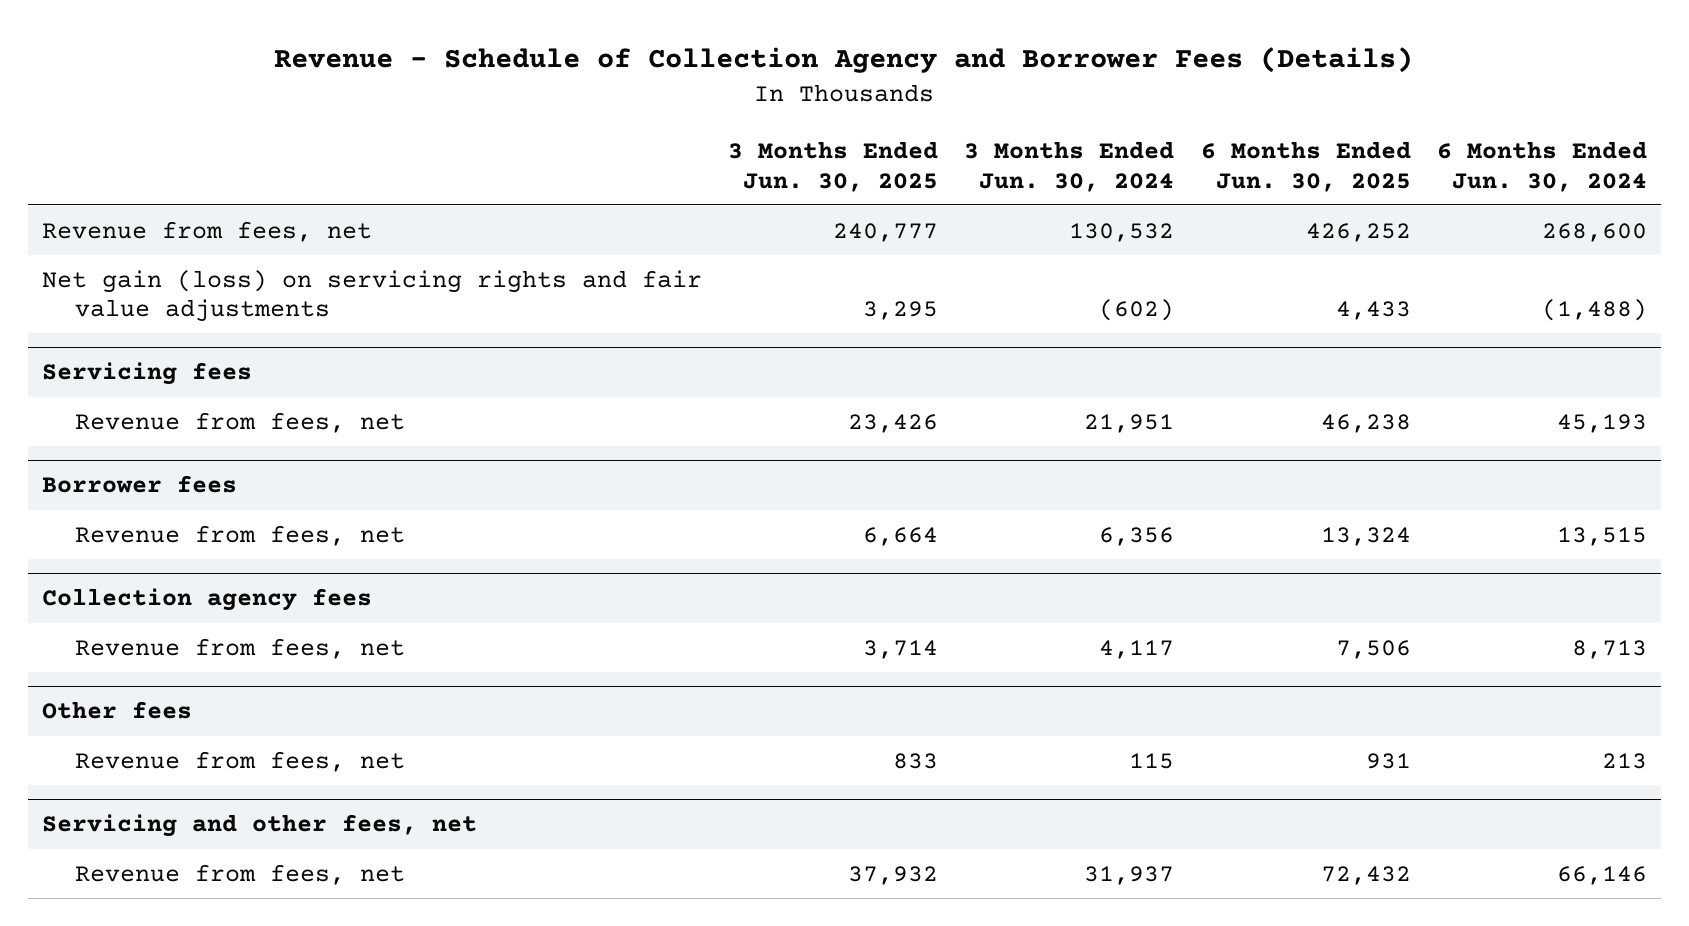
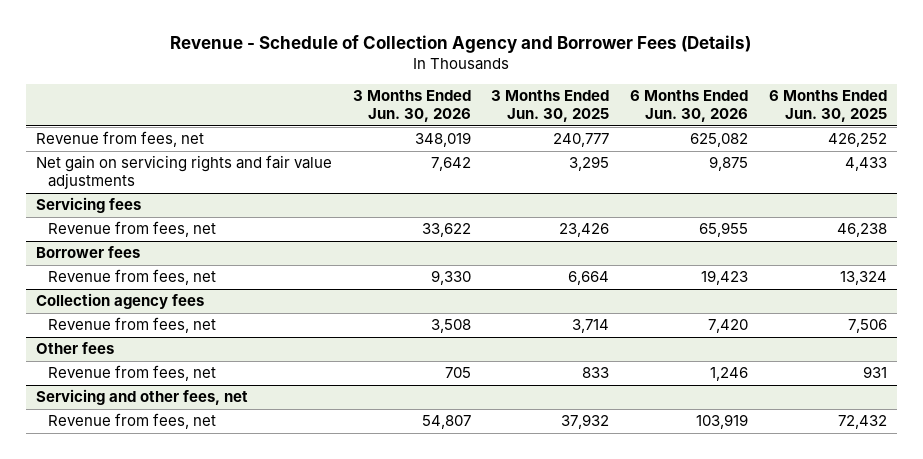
- | 3 Months Ended Jun. 30, 2025 | 3 Months Ended Jun. 30, 2024 | 6 Months Ended Jun. 30, 2025 | 6 Months Ended Jun. 30, 2024
+ | 3 Months Ended Jun. 30, 2026 | 3 Months Ended Jun. 30, 2025 | 6 Months Ended Jun. 30, 2026 | 6 Months Ended Jun. 30, 2025
- Net gain (loss) on servicing rights and fair value adjustments | 3,295 | (602) | 4,433 | (1,488)
+ Net gain on servicing rights and fair value adjustments | 7,642 | 3,295 | 9,875 | 4,433

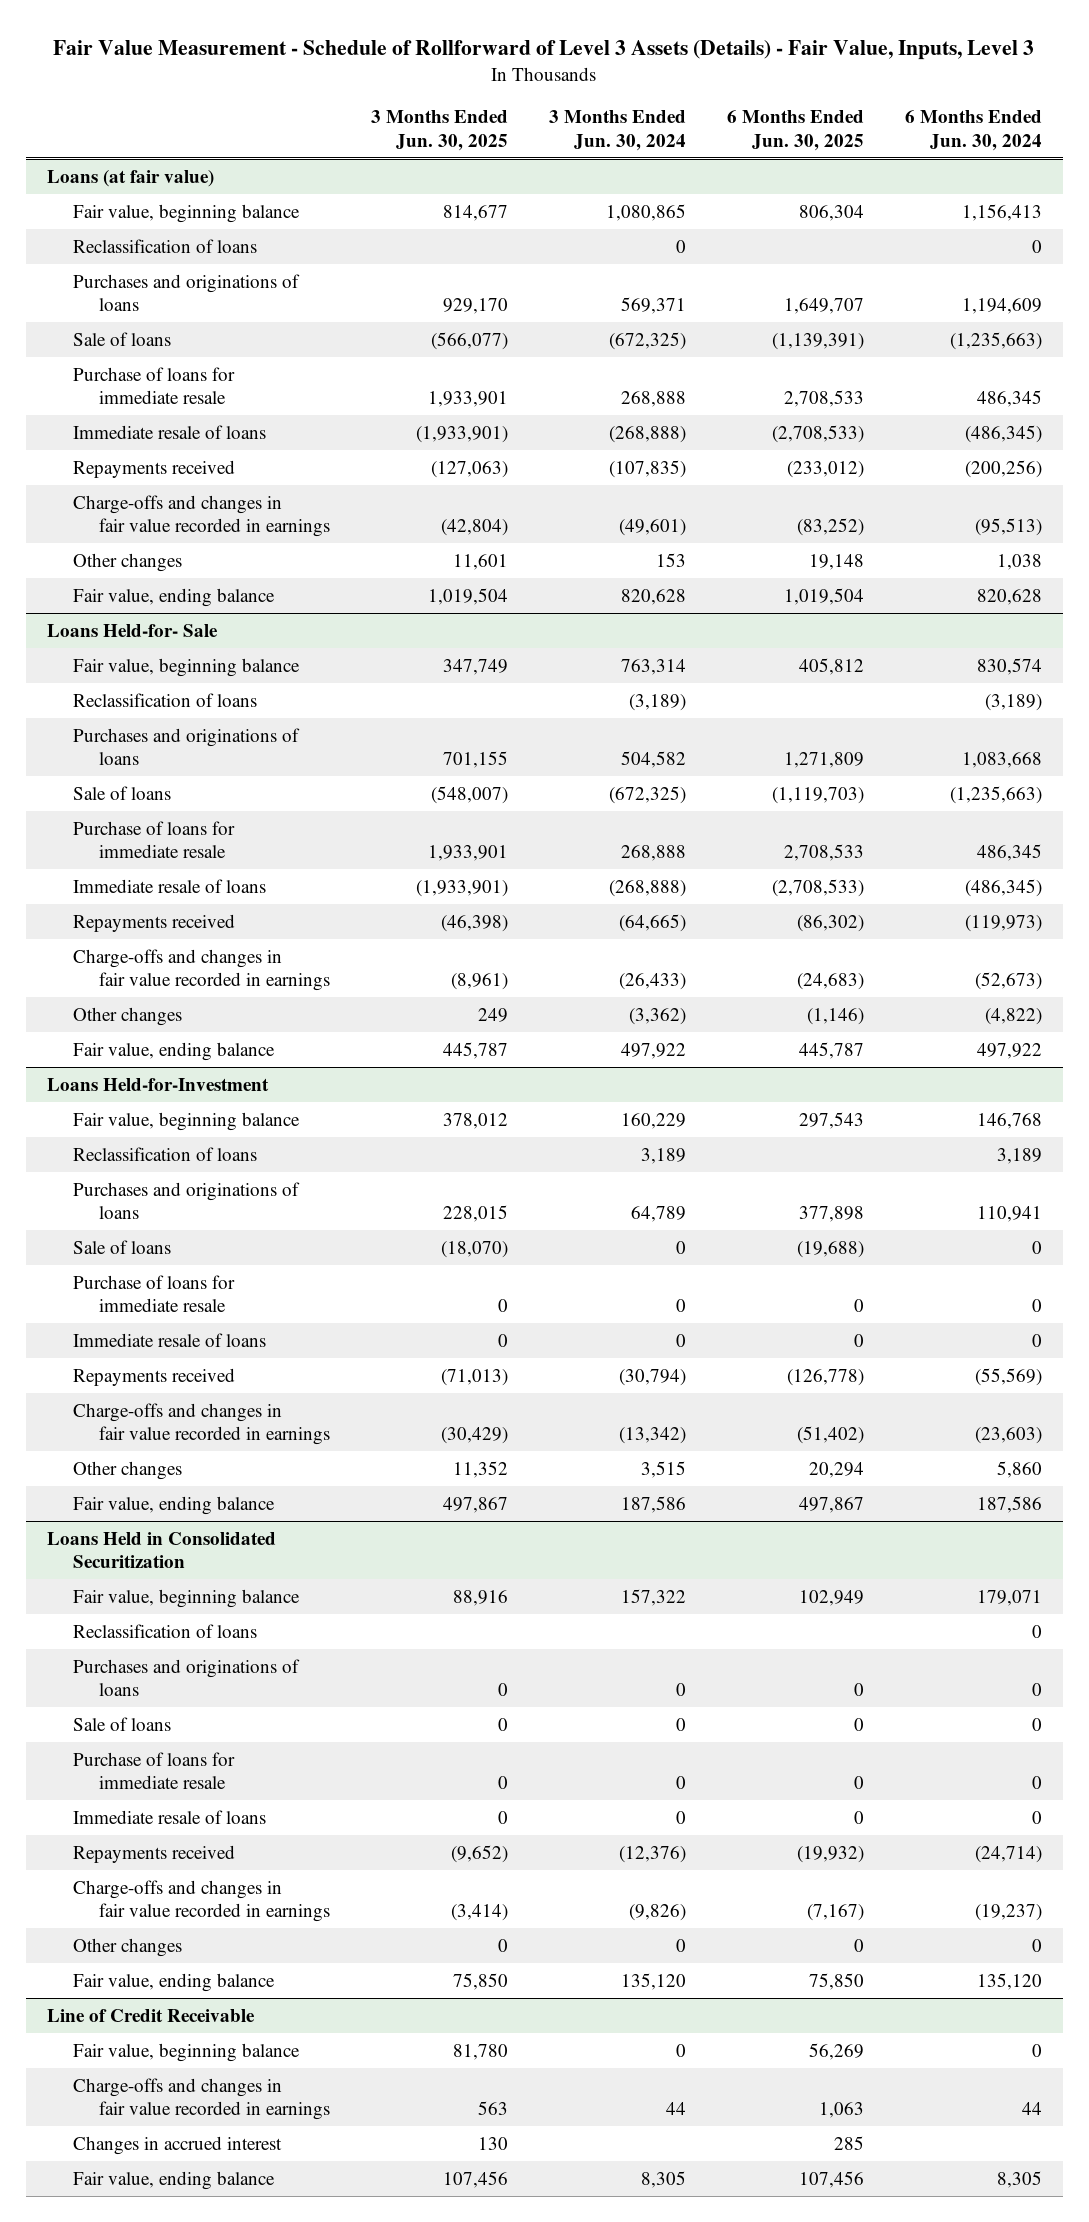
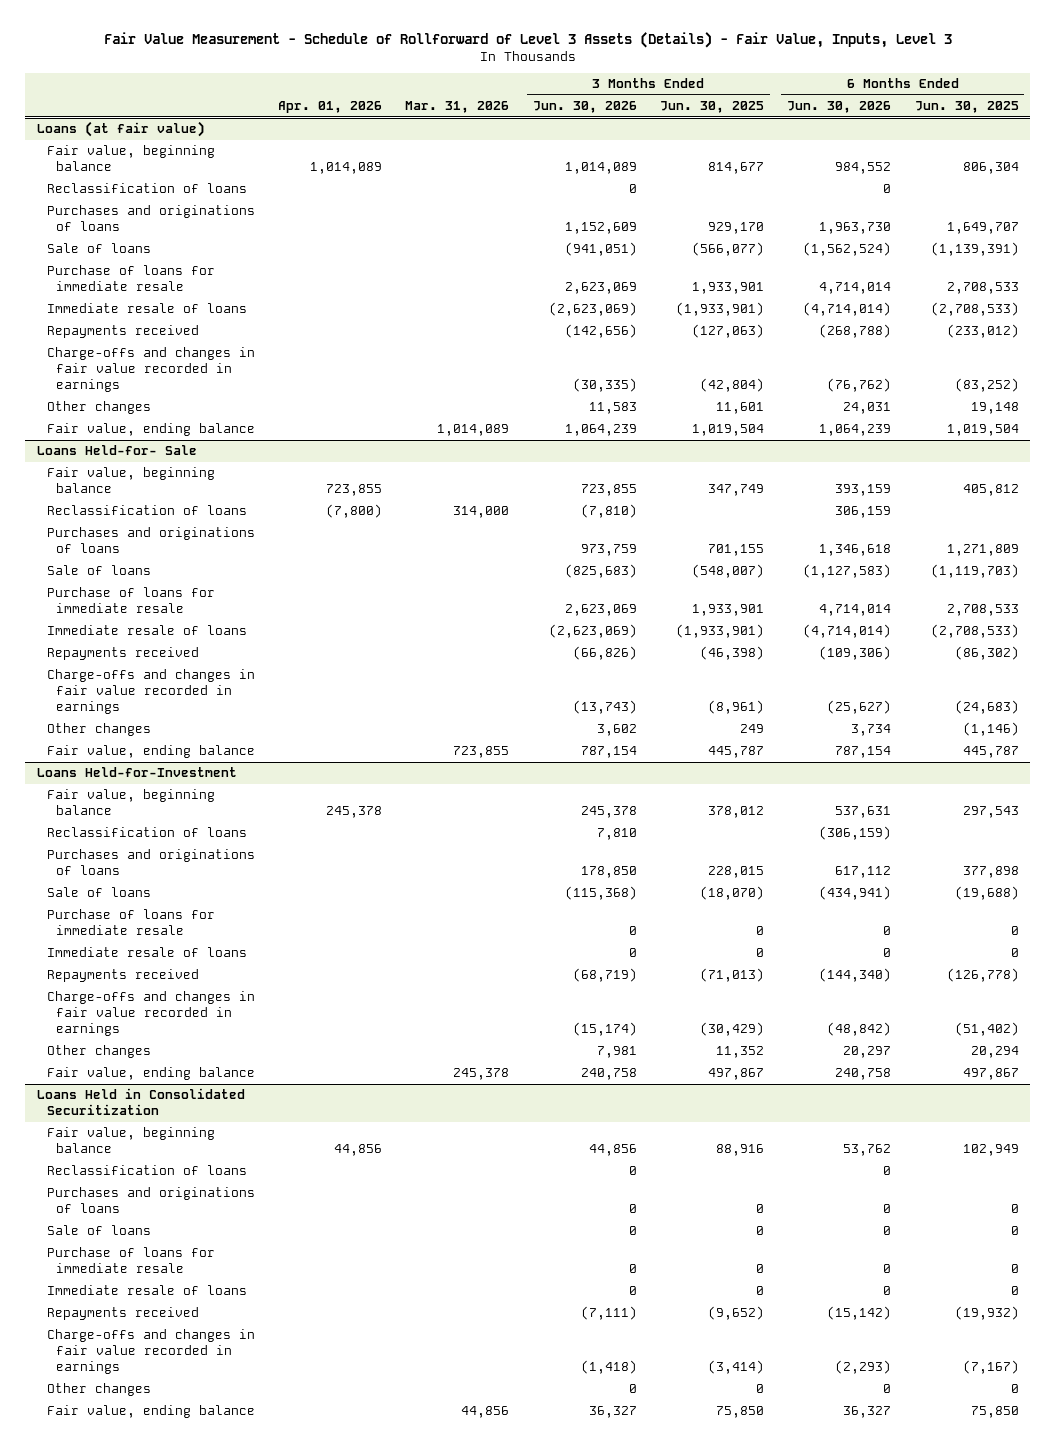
- | 3 Months Ended Jun. 30, 2025 | 3 Months Ended Jun. 30, 2024 | 6 Months Ended Jun. 30, 2025 | 6 Months Ended Jun. 30, 2024
+ | Apr. 01, 2026 | Mar. 31, 2026 | 3 Months Ended Jun. 30, 2026 | 3 Months Ended Jun. 30, 2025 | 6 Months Ended Jun. 30, 2026 | 6 Months Ended Jun. 30, 2025
- Line of Credit Receivable
- Fair value, beginning balance | 81,780 | 0 | 56,269 | 0
- Charge-offs and changes in fair value recorded in earnings | 563 | 44 | 1,063 | 44
- Changes in accrued interest | 130 | | 285 |
- Fair value, ending balance | 107,456 | 8,305 | 107,456 | 8,305

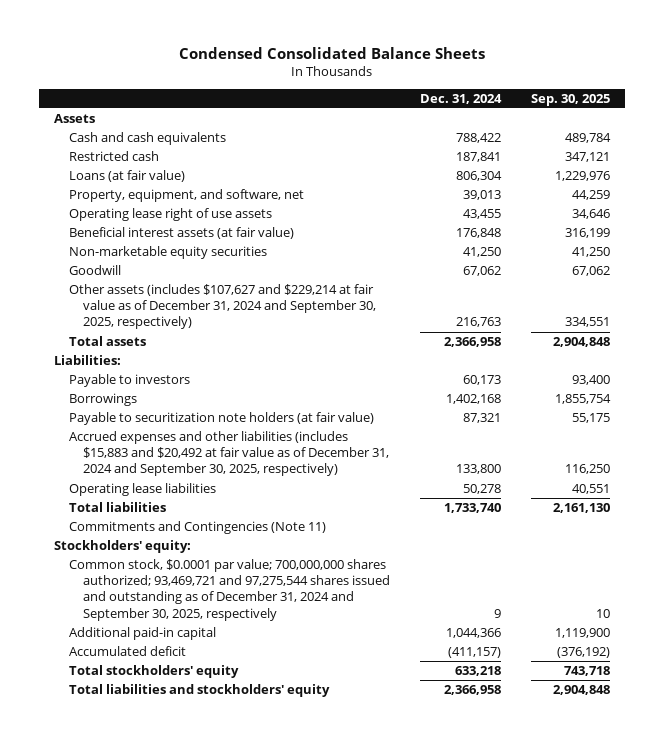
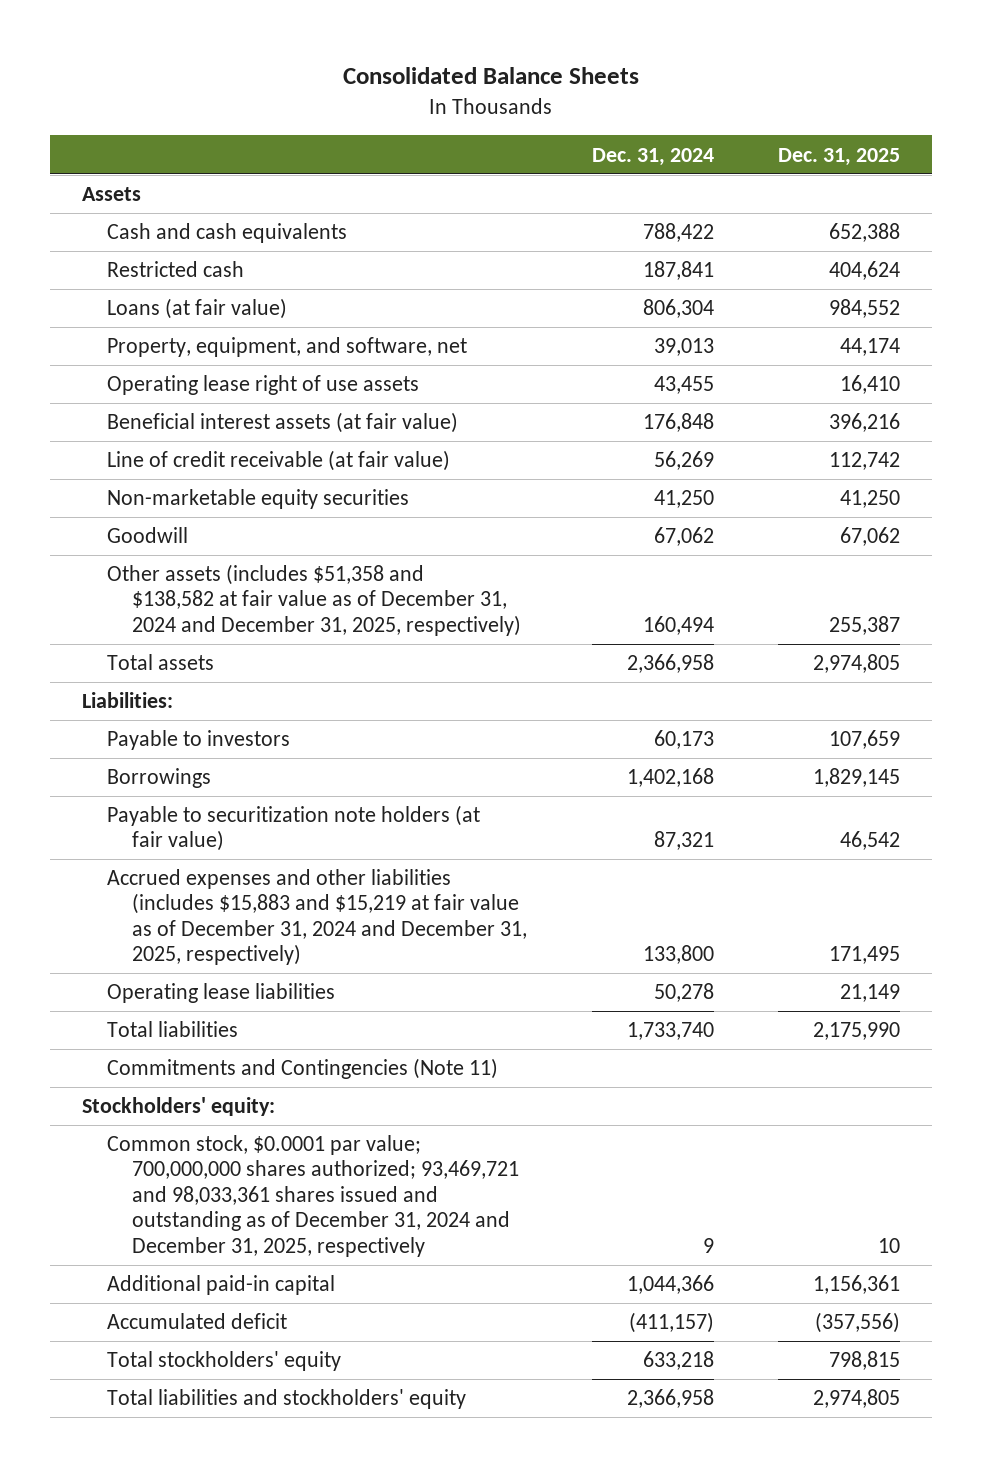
- Condensed Consolidated Balance Sheets
+ Consolidated Balance Sheets
- | Dec. 31, 2024 | Sep. 30, 2025
+ | Dec. 31, 2024 | Dec. 31, 2025
+ Line of credit receivable (at fair value) | 56,269 | 112,742
- Other assets (includes $107,627 and $229,214 at fair value as of December 31, 2024 and September 30, 2025, respectively) | 216,763 | 334,551
+ Other assets (includes $51,358 and $138,582 at fair value as of December 31, 2024 and December 31, 2025, respectively) | 160,494 | 255,387
- Accrued expenses and other liabilities (includes $15,883 and $20,492 at fair value as of December 31, 2024 and September 30, 2025, respectively) | 133,800 | 116,250
+ Accrued expenses and other liabilities (includes $15,883 and $15,219 at fair value as of December 31, 2024 and December 31, 2025, respectively) | 133,800 | 171,495
- Common stock, $0.0001 par value; 700,000,000 shares authorized; 93,469,721 and 97,275,544 shares issued and outstanding as of December 31, 2024 and September 30, 2025, respectively | 9 | 10
+ Common stock, $0.0001 par value; 700,000,000 shares authorized; 93,469,721 and 98,033,361 shares issued and outstanding as of December 31, 2024 and December 31, 2025, respectively | 9 | 10

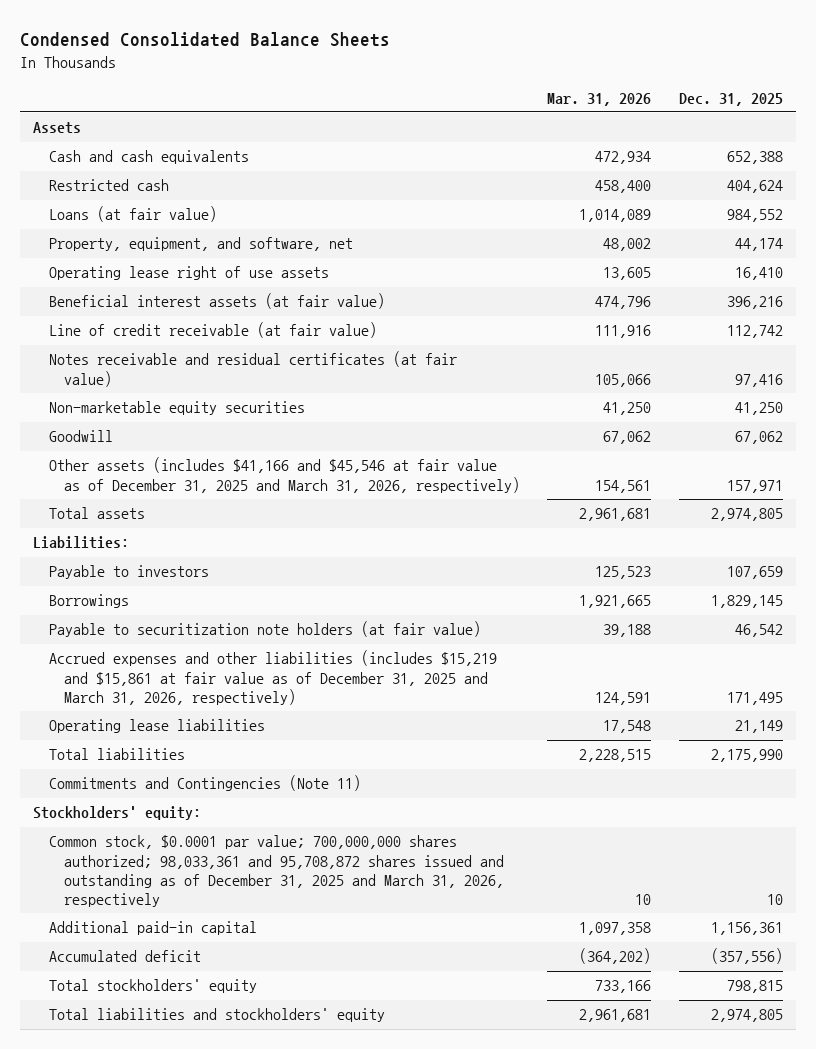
- Consolidated Balance Sheets
+ Condensed Consolidated Balance Sheets
- | Dec. 31, 2024 | Dec. 31, 2025
+ | Mar. 31, 2026 | Dec. 31, 2025
+ Notes receivable and residual certificates (at fair value) | 105,066 | 97,416
- Other assets (includes $51,358 and $138,582 at fair value as of December 31, 2024 and December 31, 2025, respectively) | 160,494 | 255,387
+ Other assets (includes $41,166 and $45,546 at fair value as of December 31, 2025 and March 31, 2026, respectively) | 154,561 | 157,971
- Accrued expenses and other liabilities (includes $15,883 and $15,219 at fair value as of December 31, 2024 and December 31, 2025, respectively) | 133,800 | 171,495
+ Accrued expenses and other liabilities (includes $15,219 and $15,861 at fair value as of December 31, 2025 and March 31, 2026, respectively) | 124,591 | 171,495
- Common stock, $0.0001 par value; 700,000,000 shares authorized; 93,469,721 and 98,033,361 shares issued and outstanding as of December 31, 2024 and December 31, 2025, respectively | 9 | 10
+ Common stock, $0.0001 par value; 700,000,000 shares authorized; 98,033,361 and 95,708,872 shares issued and outstanding as of December 31, 2025 and March 31, 2026, respectively | 10 | 10

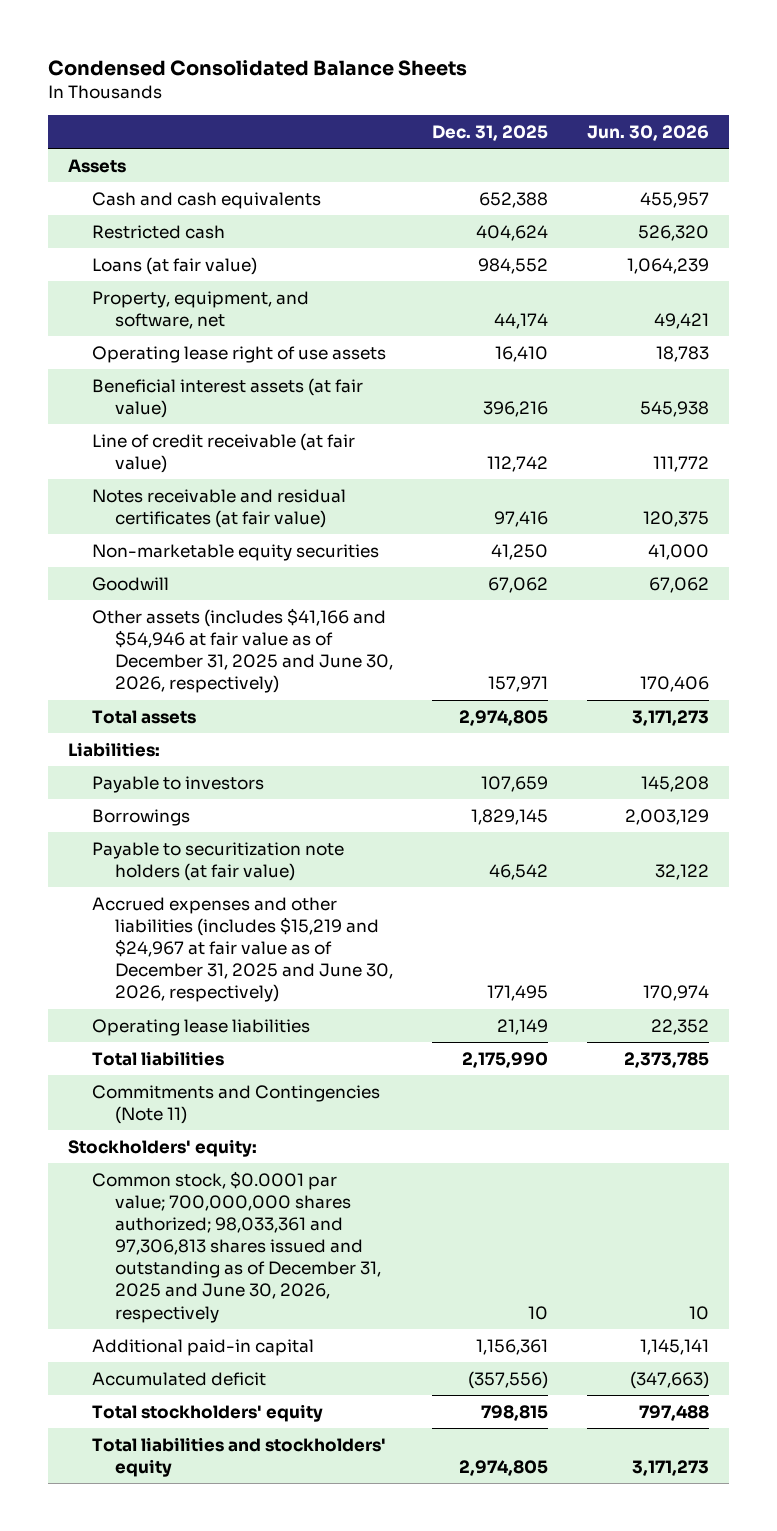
- | Mar. 31, 2026 | Dec. 31, 2025
+ | Dec. 31, 2025 | Jun. 30, 2026
- Other assets (includes $41,166 and $45,546 at fair value as of December 31, 2025 and March 31, 2026, respectively) | 154,561 | 157,971
+ Other assets (includes $41,166 and $54,946 at fair value as of December 31, 2025 and June 30, 2026, respectively) | 157,971 | 170,406
- Accrued expenses and other liabilities (includes $15,219 and $15,861 at fair value as of December 31, 2025 and March 31, 2026, respectively) | 124,591 | 171,495
+ Accrued expenses and other liabilities (includes $15,219 and $24,967 at fair value as of December 31, 2025 and June 30, 2026, respectively) | 171,495 | 170,974
- Common stock, $0.0001 par value; 700,000,000 shares authorized; 98,033,361 and 95,708,872 shares issued and outstanding as of December 31, 2025 and March 31, 2026, respectively | 10 | 10
+ Common stock, $0.0001 par value; 700,000,000 shares authorized; 98,033,361 and 97,306,813 shares issued and outstanding as of December 31, 2025 and June 30, 2026, respectively | 10 | 10

